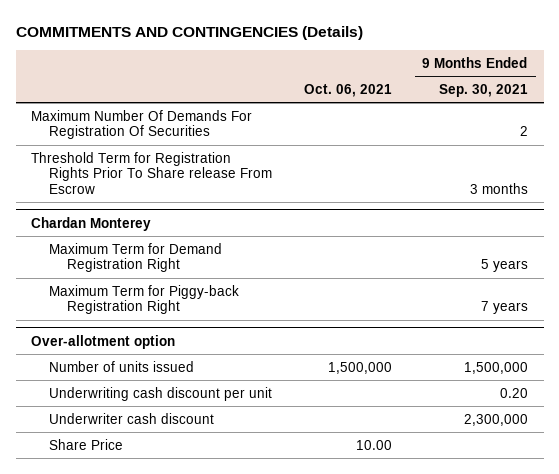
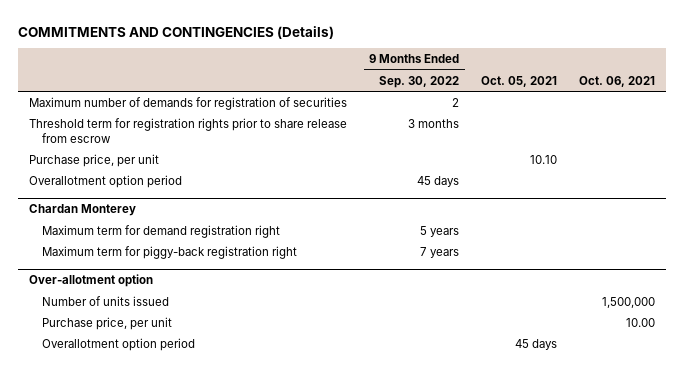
- | Oct. 06, 2021 | 9 Months Ended Sep. 30, 2021
+ | 9 Months Ended Sep. 30, 2022 | Oct. 05, 2021 | Oct. 06, 2021
- Maximum Number Of Demands For Registration Of Securities | | 2
- Threshold Term for Registration Rights Prior To Share release From Escrow | | 3 months
+ Maximum number of demands for registration of securities | 2 | |
+ Threshold term for registration rights prior to share release from escrow | 3 months | |
+ Purchase price, per unit | | 10.10 |
+ Overallotment option period | 45 days | |
@ Chardan Monterey
- Maximum Term for Demand Registration Right | | 5 years
- Maximum Term for Piggy-back Registration Right | | 7 years
+ Maximum term for demand registration right | 5 years | |
+ Maximum term for piggy-back registration right | 7 years | |
@ Over-allotment option
- Underwriting cash discount per unit | | 0.20
- Underwriter cash discount | | 2,300,000
- Share Price | 10.00 |
+ Purchase price, per unit | | | 10.00
+ Overallotment option period | | 45 days |

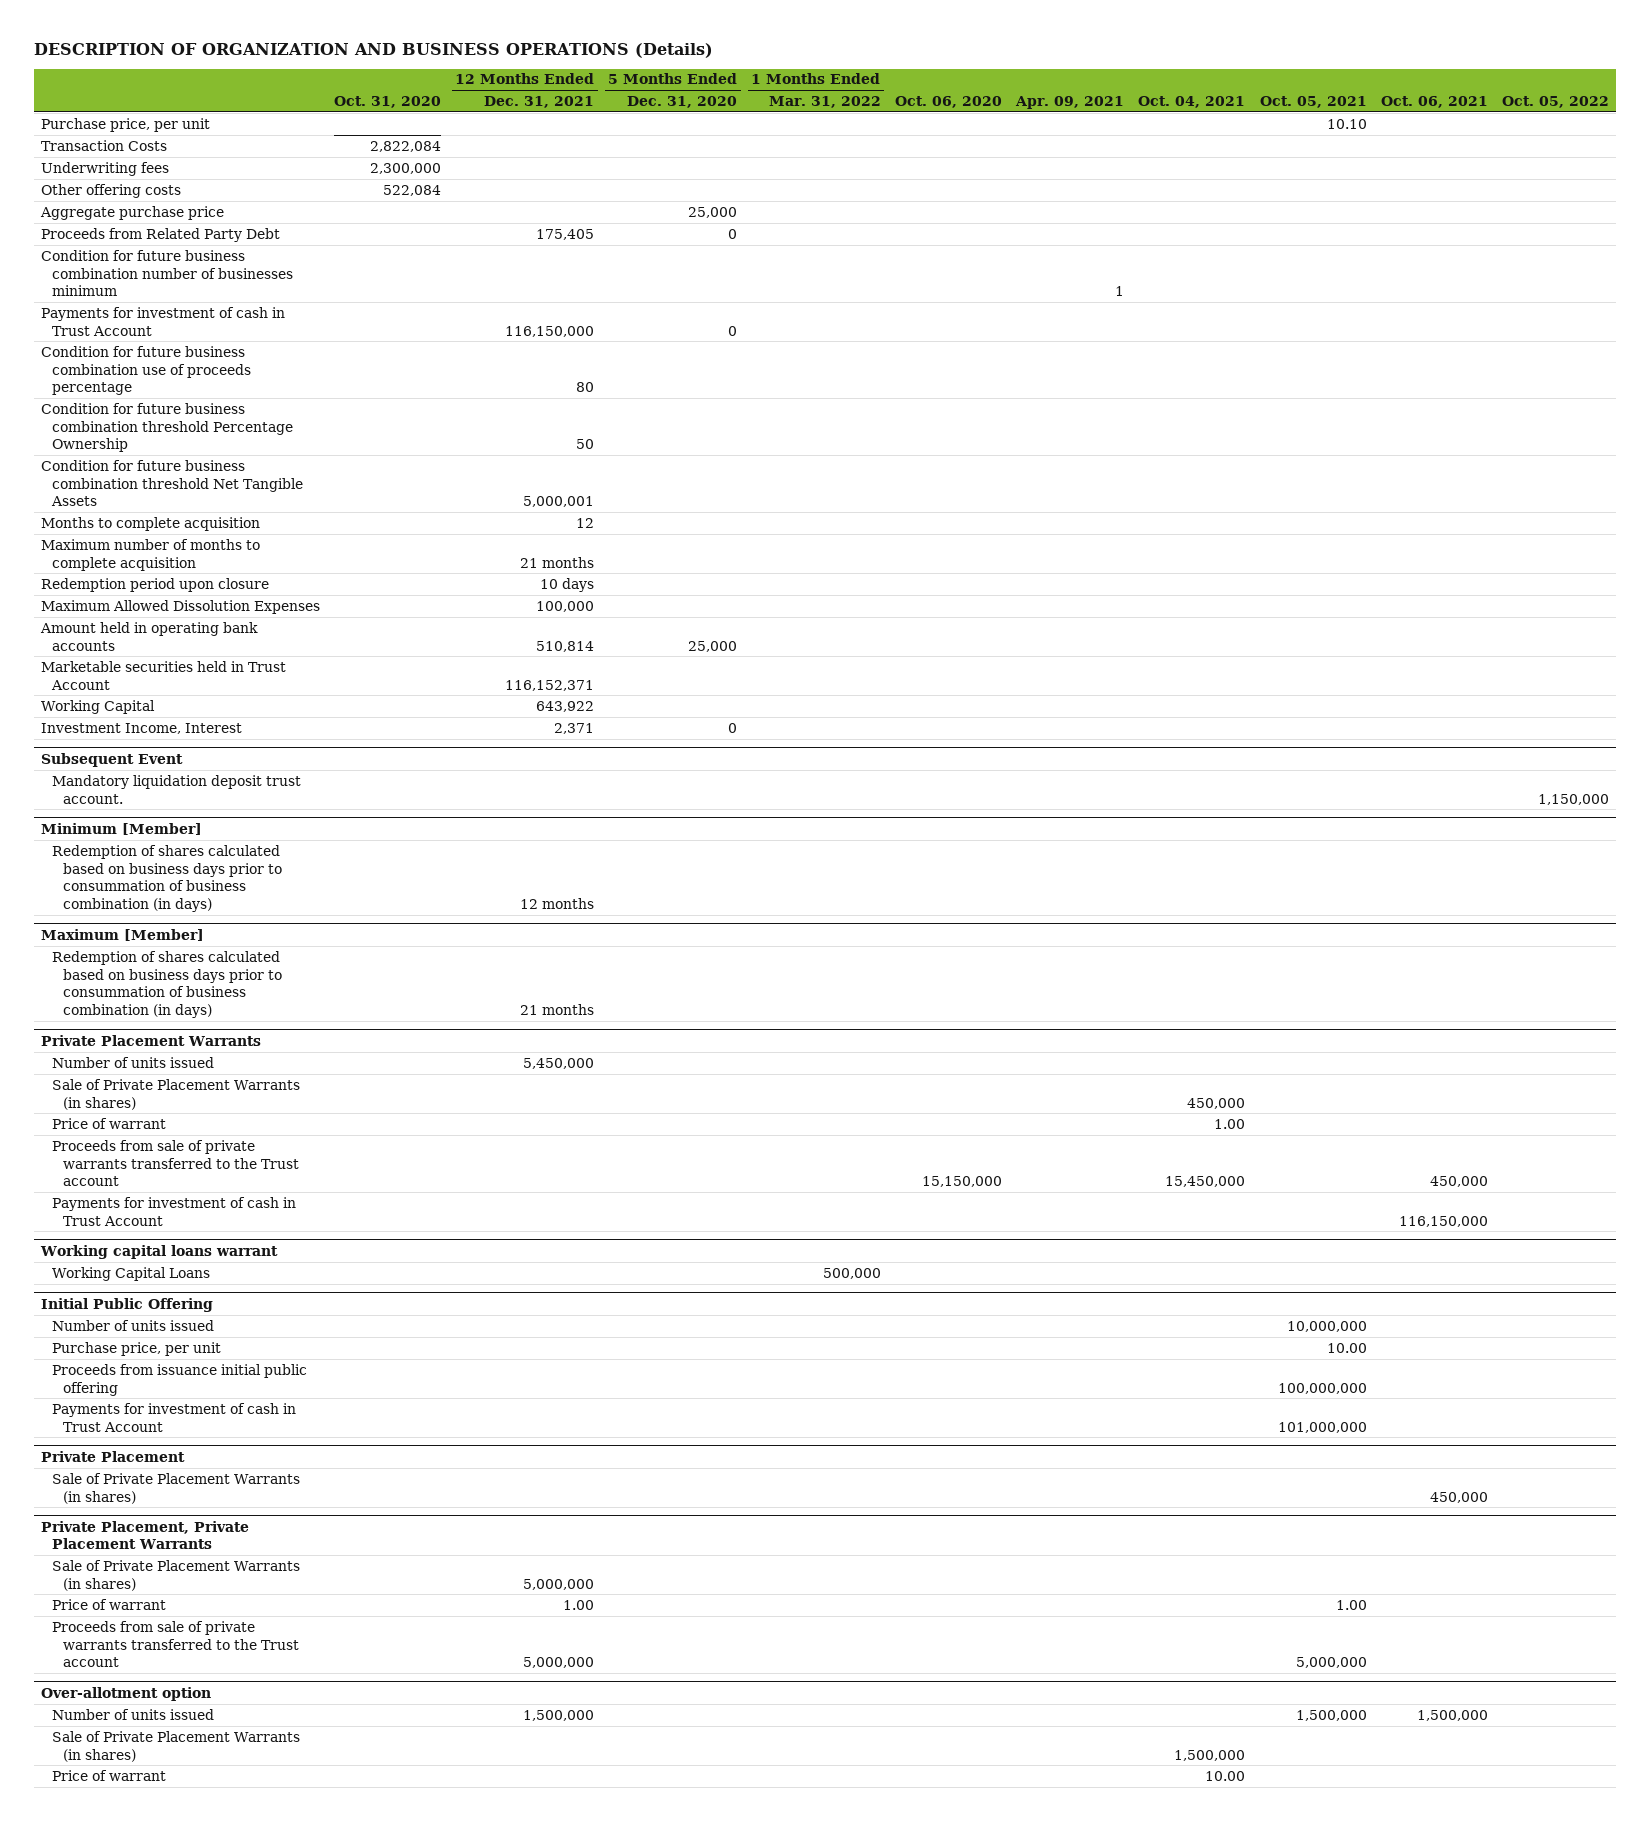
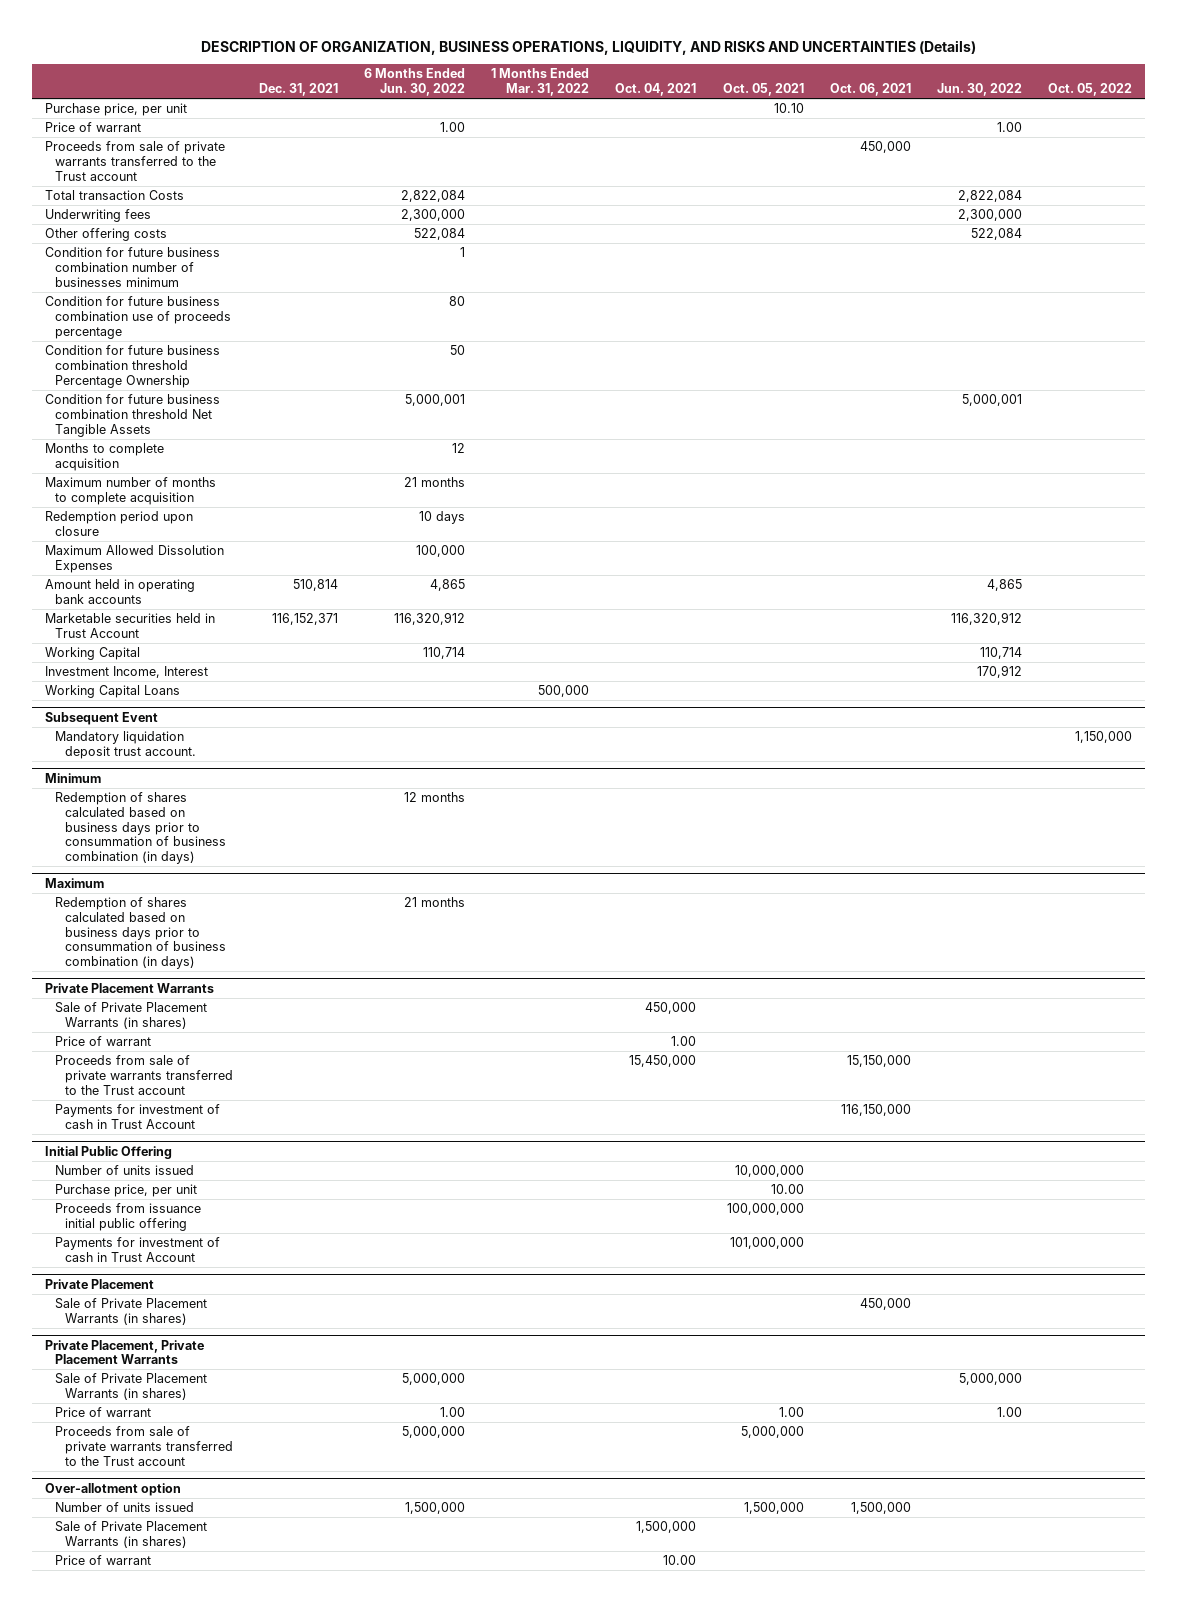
- DESCRIPTION OF ORGANIZATION AND BUSINESS OPERATIONS (Details)
+ DESCRIPTION OF ORGANIZATION, BUSINESS OPERATIONS, LIQUIDITY, AND RISKS AND UNCERTAINTIES (Details)
- | Oct. 31, 2020 | 12 Months Ended Dec. 31, 2021 | 5 Months Ended Dec. 31, 2020 | 1 Months Ended Mar. 31, 2022 | Oct. 06, 2020 | Apr. 09, 2021 | Oct. 04, 2021 | Oct. 05, 2021 | Oct. 06, 2021 | Oct. 05, 2022
+ | Dec. 31, 2021 | 6 Months Ended Jun. 30, 2022 | 1 Months Ended Mar. 31, 2022 | Oct. 04, 2021 | Oct. 05, 2021 | Oct. 06, 2021 | Jun. 30, 2022 | Oct. 05, 2022
- Transaction Costs | 2,822,084 | | | | | | | | |
+ Price of warrant | | 1.00 | | | | | 1.00 |
+ Proceeds from sale of private warrants transferred to the Trust account | | | | | | 450,000 | |
+ Total transaction Costs | | 2,822,084 | | | | | 2,822,084 |
- Aggregate purchase price | | | 25,000 | | | | | | |
- Proceeds from Related Party Debt | | 175,405 | 0 | | | | | | |
- Payments for investment of cash in Trust Account | | 116,150,000 | 0 | | | | | | |
+ Working Capital Loans | | | 500,000 | | | | |
- Minimum [Member]
+ Minimum
- Maximum [Member]
+ Maximum
@ Private Placement Warrants
- Number of units issued | | 5,450,000 | | | | | | | |
- Proceeds from sale of private warrants transferred to the Trust account | | | | | 15,150,000 | | 15,450,000 | | 450,000 |
+ Proceeds from sale of private warrants transferred to the Trust account | | | | 15,450,000 | | 15,150,000 | |
- Working capital loans warrant
- Working Capital Loans | | | | 500,000 | | | | | |

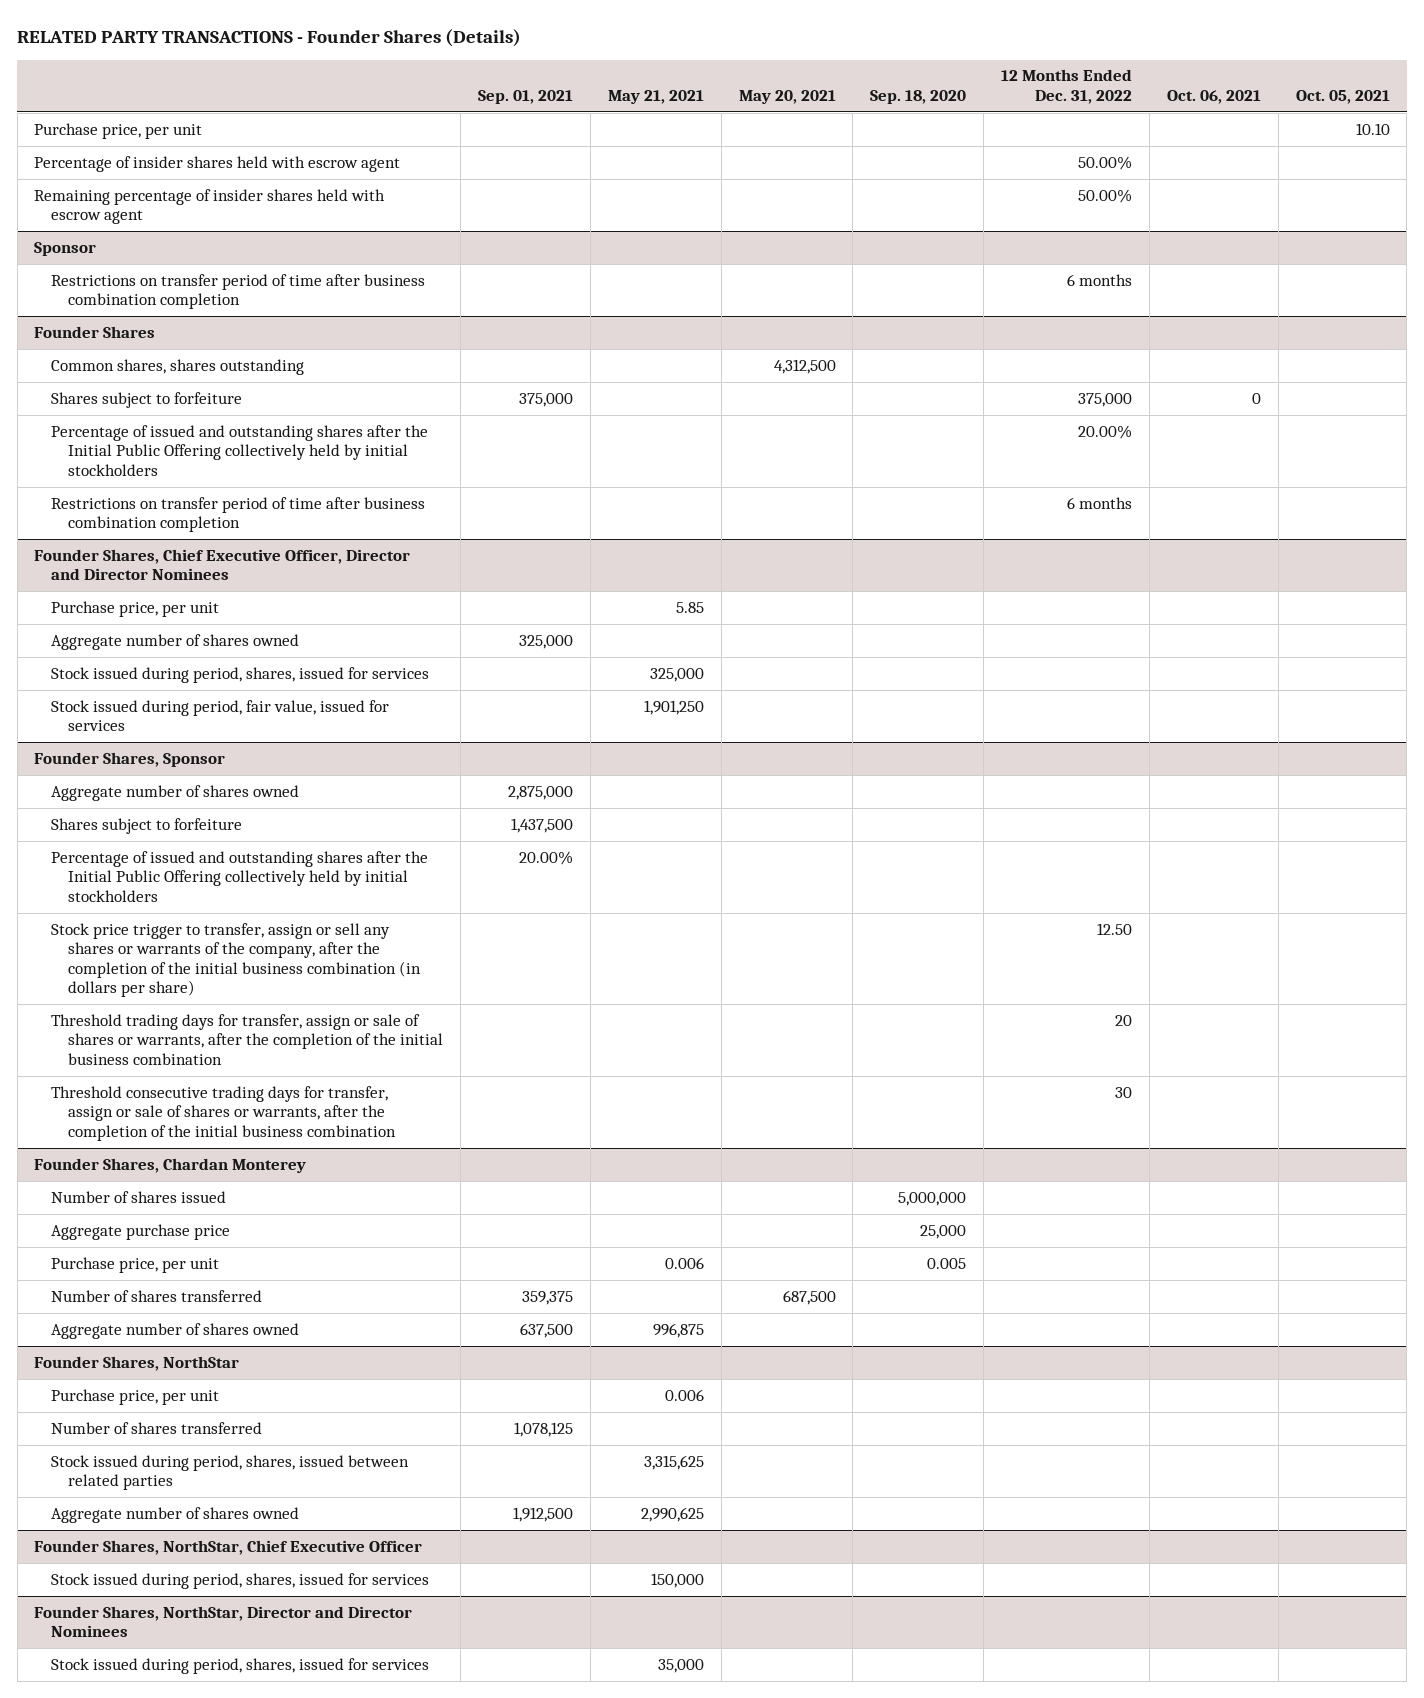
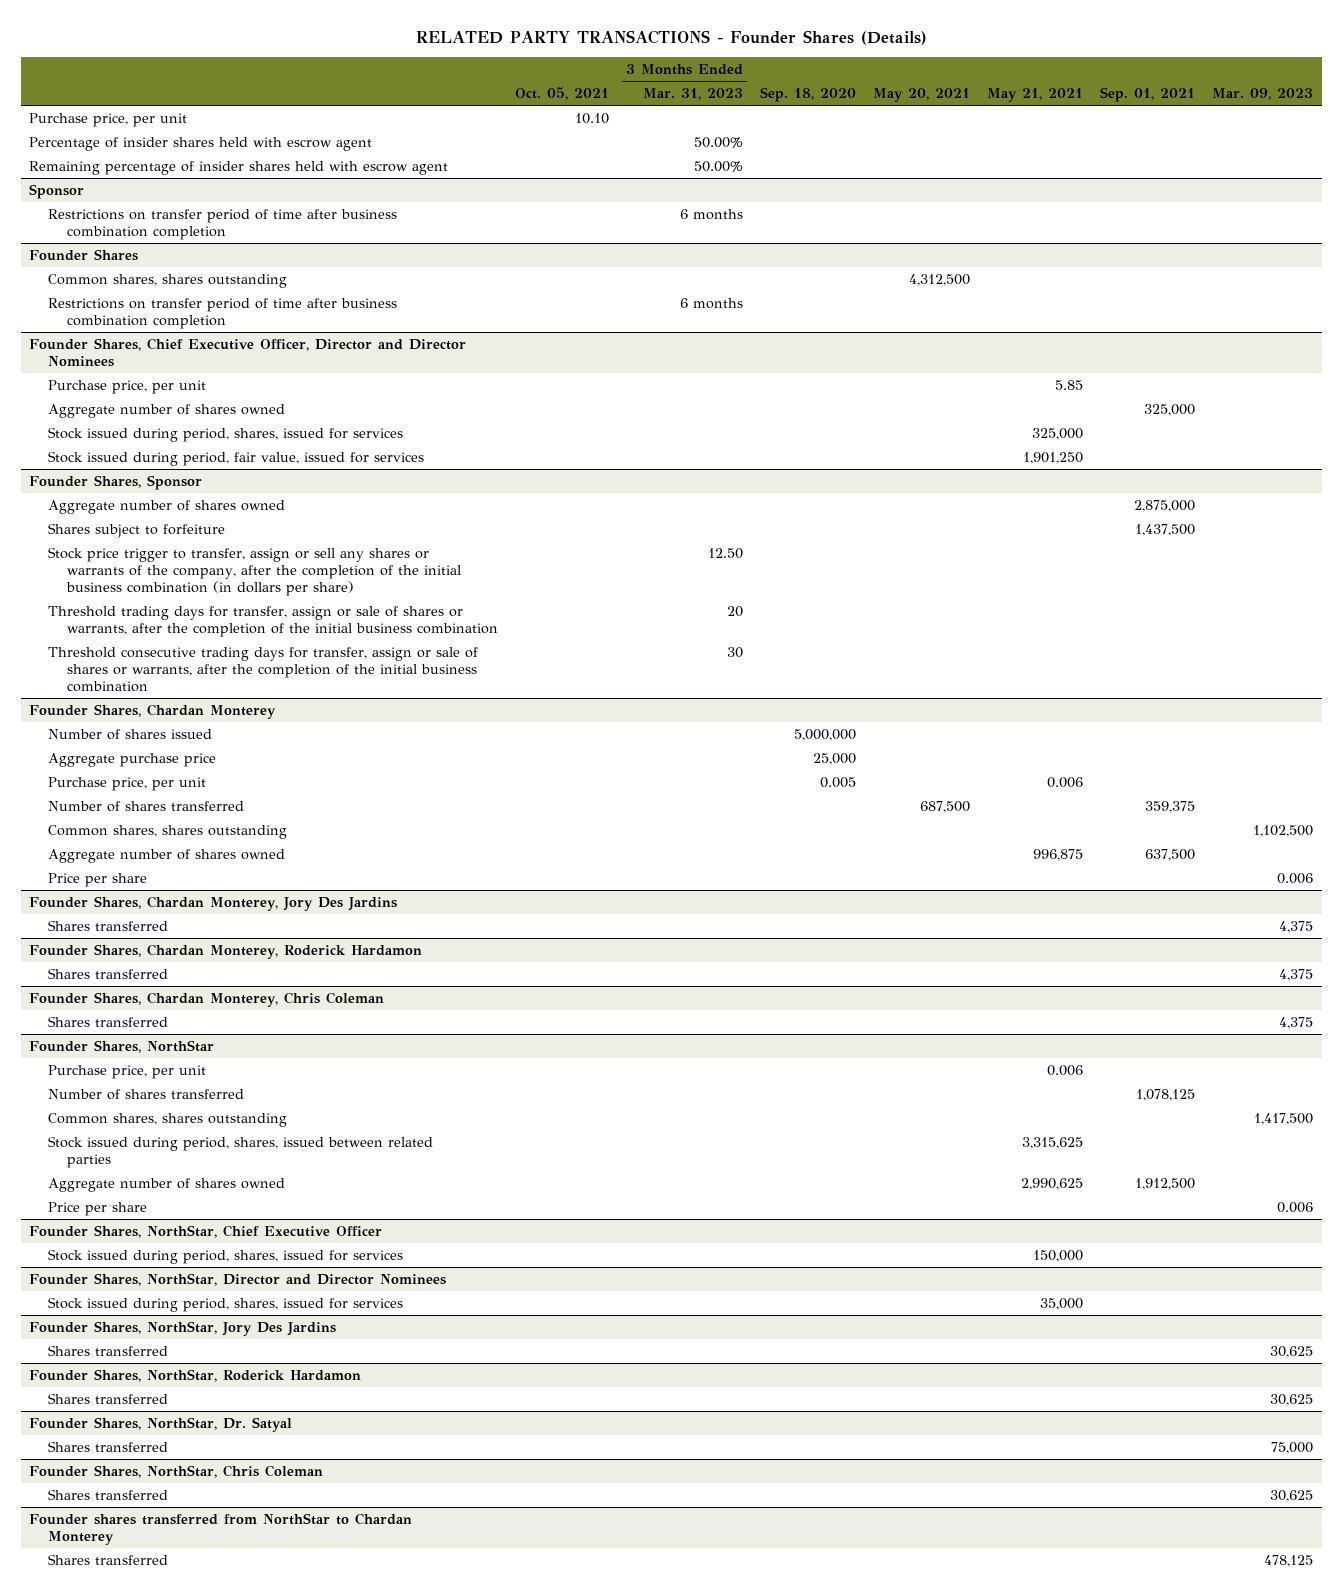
- | Sep. 01, 2021 | May 21, 2021 | May 20, 2021 | Sep. 18, 2020 | 12 Months Ended Dec. 31, 2022 | Oct. 06, 2021 | Oct. 05, 2021
+ | Oct. 05, 2021 | 3 Months Ended Mar. 31, 2023 | Sep. 18, 2020 | May 20, 2021 | May 21, 2021 | Sep. 01, 2021 | Mar. 09, 2023
@ Founder Shares
- Shares subject to forfeiture | 375,000 | | | | 375,000 | 0 |
- Percentage of issued and outstanding shares after the Initial Public Offering collectively held by initial stockholders | | | | | 20.00% | |
@ Founder Shares, Sponsor
- Percentage of issued and outstanding shares after the Initial Public Offering collectively held by initial stockholders | 20.00% | | | | | |
@ Founder Shares, Chardan Monterey
+ Common shares, shares outstanding | | | | | | | 1,102,500
+ Price per share | | | | | | | 0.006
+ Founder Shares, Chardan Monterey, Jory Des Jardins
+ Shares transferred | | | | | | | 4,375
+ Founder Shares, Chardan Monterey, Roderick Hardamon
+ Shares transferred | | | | | | | 4,375
+ Founder Shares, Chardan Monterey, Chris Coleman
+ Shares transferred | | | | | | | 4,375
@ Founder Shares, NorthStar
+ Common shares, shares outstanding | | | | | | | 1,417,500
+ Price per share | | | | | | | 0.006
+ Founder Shares, NorthStar, Jory Des Jardins
+ Shares transferred | | | | | | | 30,625
+ Founder Shares, NorthStar, Roderick Hardamon
+ Shares transferred | | | | | | | 30,625
+ Founder Shares, NorthStar, Dr. Satyal
+ Shares transferred | | | | | | | 75,000
+ Founder Shares, NorthStar, Chris Coleman
+ Shares transferred | | | | | | | 30,625
+ Founder shares transferred from NorthStar to Chardan Monterey
+ Shares transferred | | | | | | | 478,125

